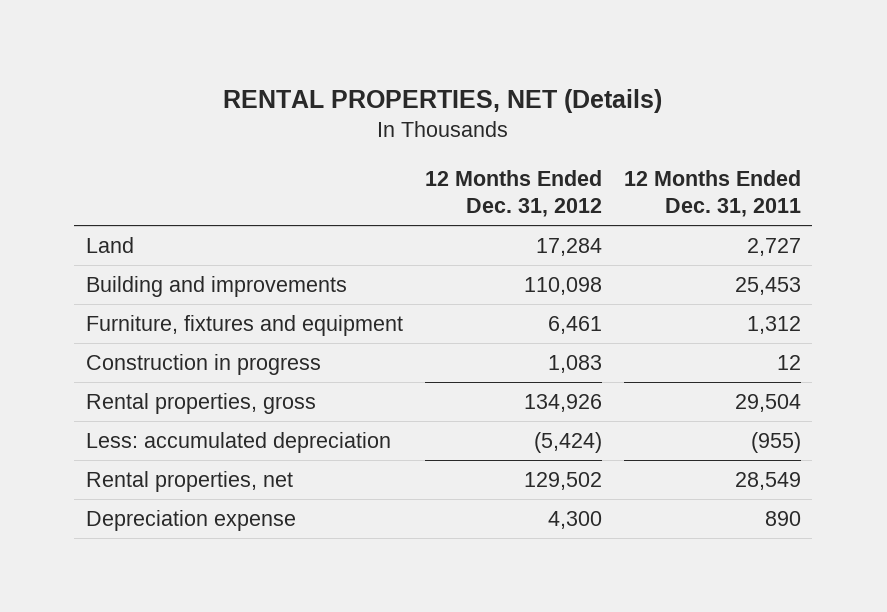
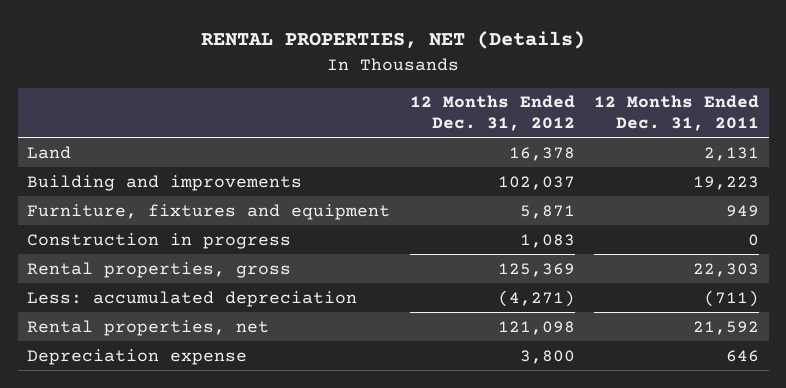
- Land | 17,284 | 2,727
- Building and improvements | 110,098 | 25,453
- Furniture, fixtures and equipment | 6,461 | 1,312
- Construction in progress | 1,083 | 12
- Rental properties, gross | 134,926 | 29,504
- Less: accumulated depreciation | (5,424) | (955)
- Rental properties, net | 129,502 | 28,549
- Depreciation expense | 4,300 | 890
+ Land | 16,378 | 2,131
+ Building and improvements | 102,037 | 19,223
+ Furniture, fixtures and equipment | 5,871 | 949
+ Construction in progress | 1,083 | 0
+ Rental properties, gross | 125,369 | 22,303
+ Less: accumulated depreciation | (4,271) | (711)
+ Rental properties, net | 121,098 | 21,592
+ Depreciation expense | 3,800 | 646

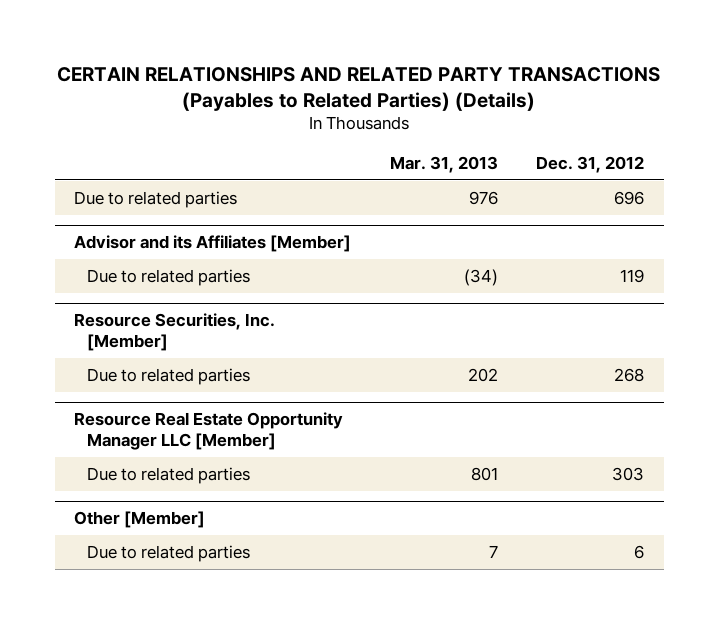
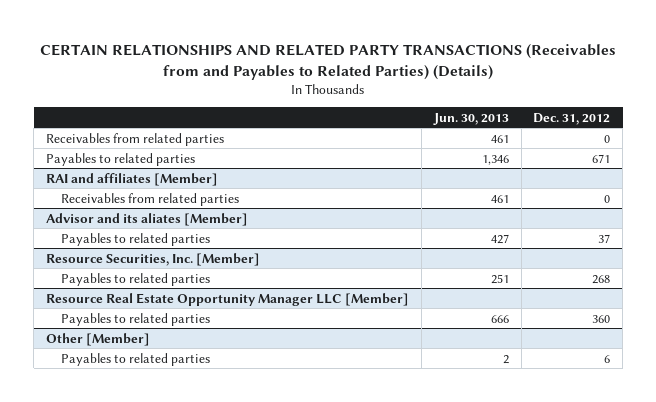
- CERTAIN RELATIONSHIPS AND RELATED PARTY TRANSACTIONS (Payables to Related Parties) (Details)
+ CERTAIN RELATIONSHIPS AND RELATED PARTY TRANSACTIONS (Receivables from and Payables to Related Parties) (Details)
- | Mar. 31, 2013 | Dec. 31, 2012
+ | Jun. 30, 2013 | Dec. 31, 2012
- Due to related parties | 976 | 696
- Advisor and its Affiliates [Member]
- Due to related parties | (34) | 119
+ Receivables from related parties | 461 | 0
+ Payables to related parties | 1,346 | 671
+ RAI and affiliates [Member]
+ Receivables from related parties | 461 | 0
+ Advisor and its aliates [Member]
+ Payables to related parties | 427 | 37
@ Resource Securities, Inc. [Member]
- Due to related parties | 202 | 268
+ Payables to related parties | 251 | 268
@ Resource Real Estate Opportunity Manager LLC [Member]
- Due to related parties | 801 | 303
+ Payables to related parties | 666 | 360
@ Other [Member]
- Due to related parties | 7 | 6
+ Payables to related parties | 2 | 6

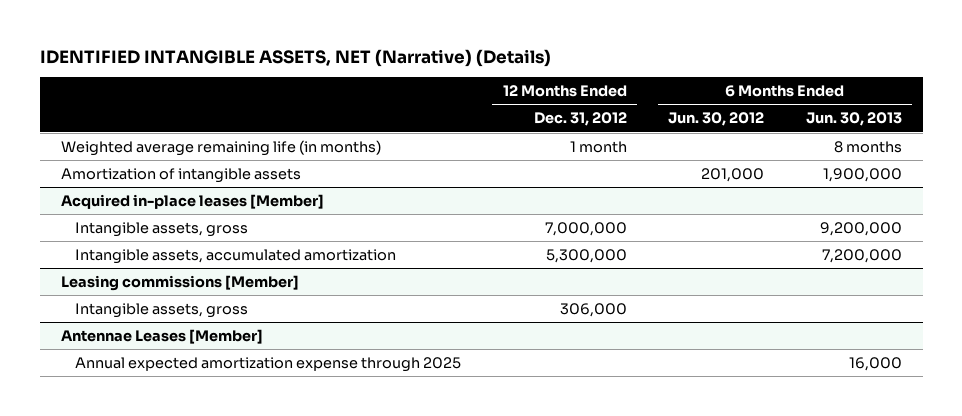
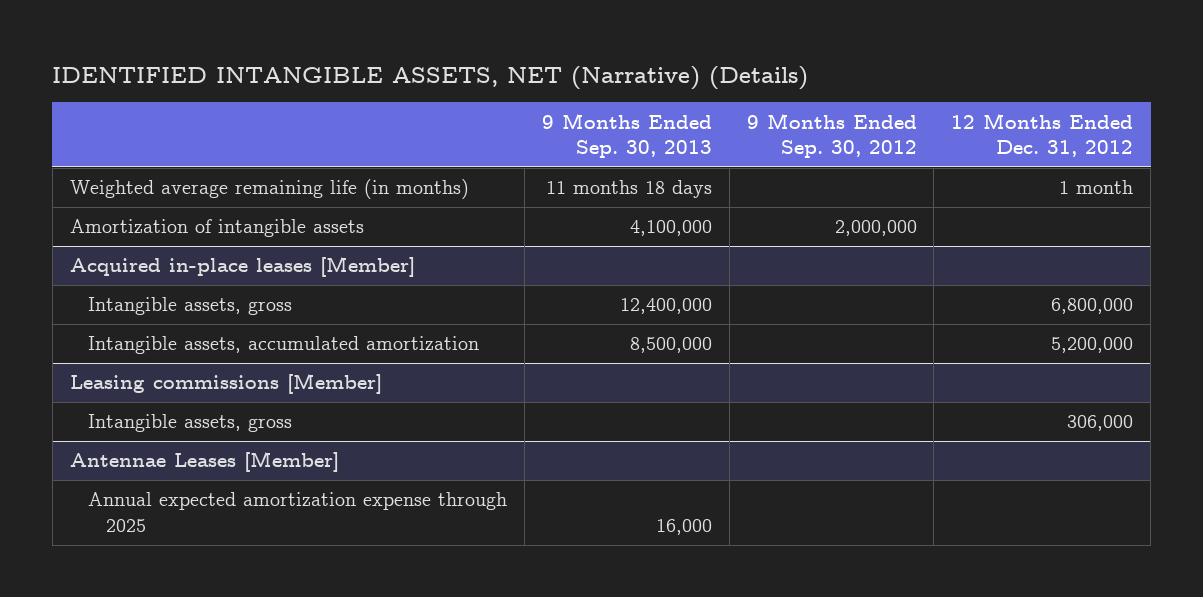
- | 12 Months Ended Dec. 31, 2012 | 6 Months Ended Jun. 30, 2012 | 6 Months Ended Jun. 30, 2013
+ | 9 Months Ended Sep. 30, 2013 | 9 Months Ended Sep. 30, 2012 | 12 Months Ended Dec. 31, 2012
@ Acquired in-place leases [Member]
- Intangible assets, gross | 7,000,000 | | 9,200,000
- Intangible assets, accumulated amortization | 5,300,000 | | 7,200,000
+ Intangible assets, gross | 12,400,000 | | 6,800,000
+ Intangible assets, accumulated amortization | 8,500,000 | | 5,200,000

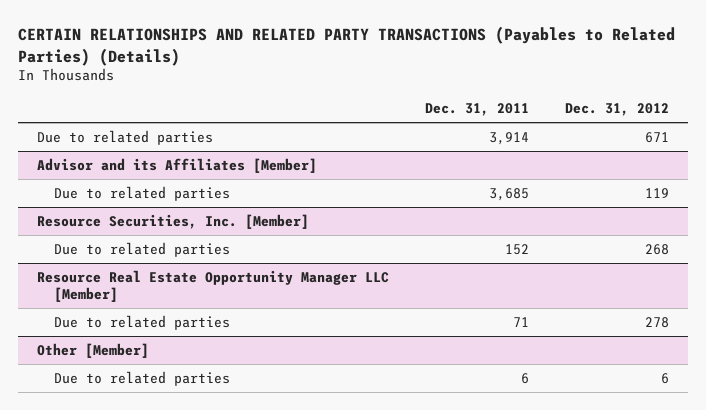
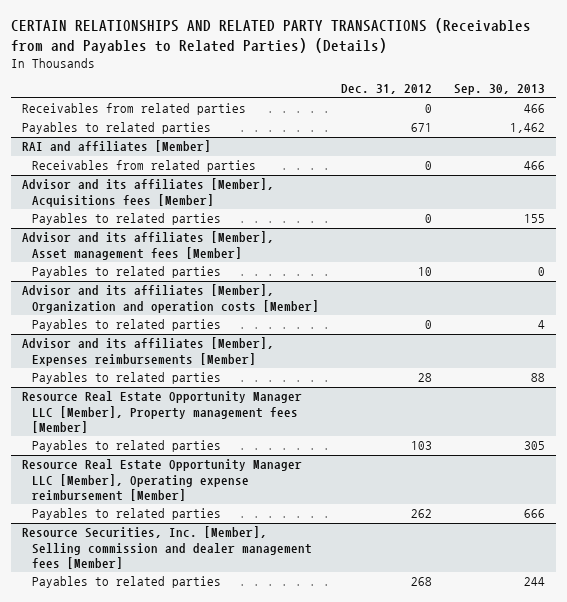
- CERTAIN RELATIONSHIPS AND RELATED PARTY TRANSACTIONS (Payables to Related Parties) (Details)
+ CERTAIN RELATIONSHIPS AND RELATED PARTY TRANSACTIONS (Receivables from and Payables to Related Parties) (Details)
- | Dec. 31, 2011 | Dec. 31, 2012
+ | Dec. 31, 2012 | Sep. 30, 2013
- Due to related parties | 3,914 | 671
- Advisor and its Affiliates [Member]
- Due to related parties | 3,685 | 119
- Resource Securities, Inc. [Member]
- Due to related parties | 152 | 268
- Resource Real Estate Opportunity Manager LLC [Member]
- Due to related parties | 71 | 278
- Other [Member]
- Due to related parties | 6 | 6
+ Receivables from related parties | 0 | 466
+ Payables to related parties | 671 | 1,462
+ RAI and affiliates [Member]
+ Receivables from related parties | 0 | 466
+ Advisor and its affiliates [Member], Acquisitions fees [Member]
+ Payables to related parties | 0 | 155
+ Advisor and its affiliates [Member], Asset management fees [Member]
+ Payables to related parties | 10 | 0
+ Advisor and its affiliates [Member], Organization and operation costs [Member]
+ Payables to related parties | 0 | 4
+ Advisor and its affiliates [Member], Expenses reimbursements [Member]
+ Payables to related parties | 28 | 88
+ Resource Real Estate Opportunity Manager LLC [Member], Property management fees [Member]
+ Payables to related parties | 103 | 305
+ Resource Real Estate Opportunity Manager LLC [Member], Operating expense reimbursement [Member]
+ Payables to related parties | 262 | 666
+ Resource Securities, Inc. [Member], Selling commission and dealer management fees [Member]
+ Payables to related parties | 268 | 244

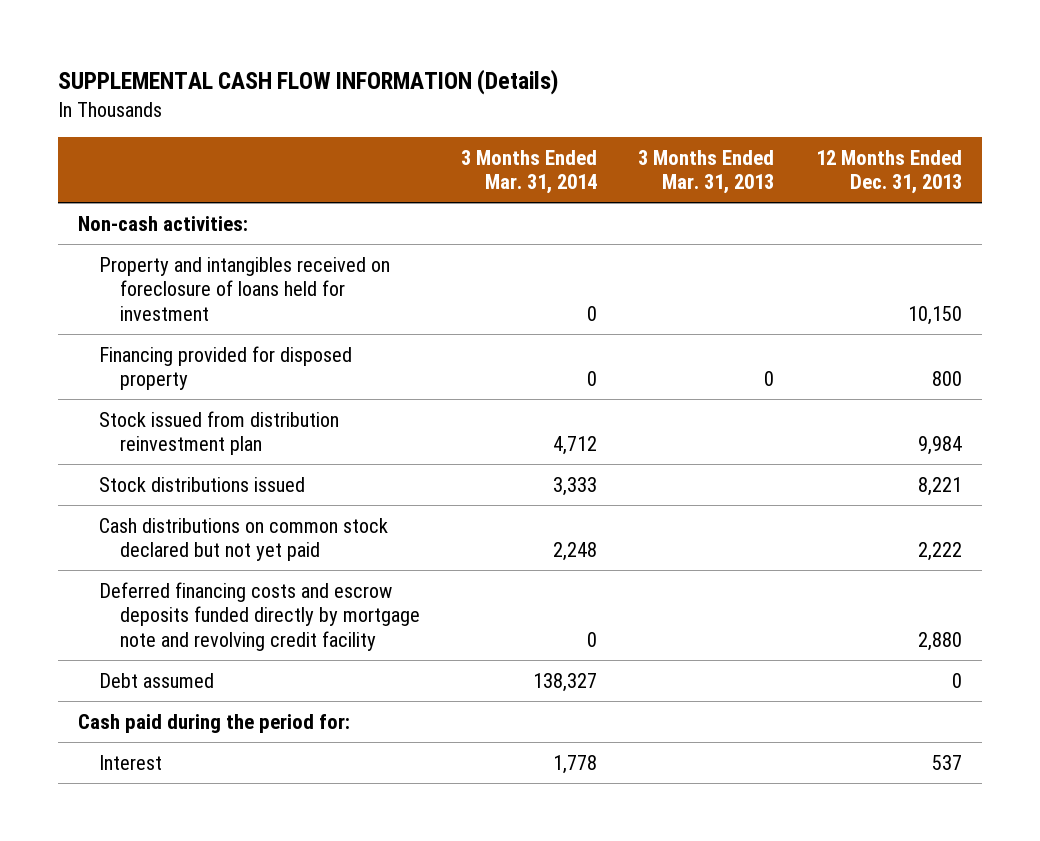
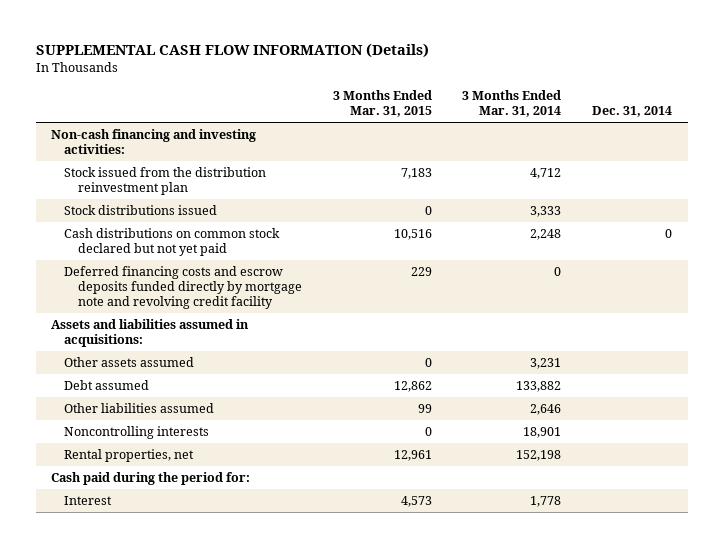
- | 3 Months Ended Mar. 31, 2014 | 3 Months Ended Mar. 31, 2013 | 12 Months Ended Dec. 31, 2013
+ | 3 Months Ended Mar. 31, 2015 | 3 Months Ended Mar. 31, 2014 | Dec. 31, 2014
- Non-cash activities:
- Property and intangibles received on foreclosure of loans held for investment | 0 | | 10,150
- Financing provided for disposed property | 0 | 0 | 800
- Stock issued from distribution reinvestment plan | 4,712 | | 9,984
+ Non-cash financing and investing activities:
+ Stock issued from the distribution reinvestment plan | 7,183 | 4,712 |
- Debt assumed | 138,327 | | 0
+ Assets and liabilities assumed in acquisitions:
+ Other assets assumed | 0 | 3,231 |
+ Debt assumed | 12,862 | 133,882 |
+ Other liabilities assumed | 99 | 2,646 |
+ Noncontrolling interests | 0 | 18,901 |
+ Rental properties, net | 12,961 | 152,198 |

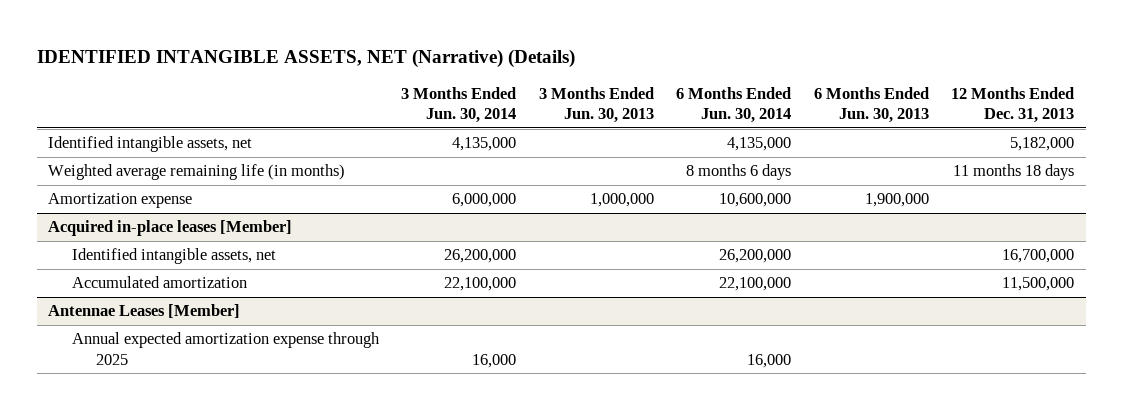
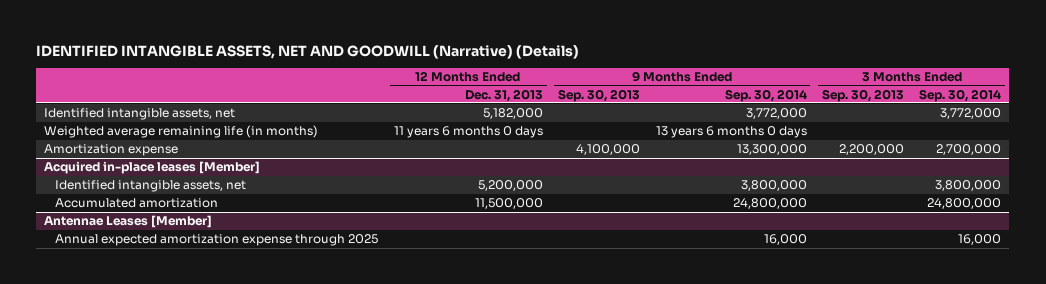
- IDENTIFIED INTANGIBLE ASSETS, NET (Narrative) (Details)
+ IDENTIFIED INTANGIBLE ASSETS, NET AND GOODWILL (Narrative) (Details)
- | 3 Months Ended Jun. 30, 2014 | 3 Months Ended Jun. 30, 2013 | 6 Months Ended Jun. 30, 2014 | 6 Months Ended Jun. 30, 2013 | 12 Months Ended Dec. 31, 2013
+ | 12 Months Ended Dec. 31, 2013 | 9 Months Ended Sep. 30, 2013 | 9 Months Ended Sep. 30, 2014 | 3 Months Ended Sep. 30, 2013 | 3 Months Ended Sep. 30, 2014
- Weighted average remaining life (in months) | | | 8 months 6 days | | 11 months 18 days
+ Weighted average remaining life (in months) | 11 years 6 months 0 days | | 13 years 6 months 0 days | |
@ Acquired in-place leases [Member]
- Identified intangible assets, net | 26,200,000 | | 26,200,000 | | 16,700,000
+ Identified intangible assets, net | 5,200,000 | | 3,800,000 | | 3,800,000

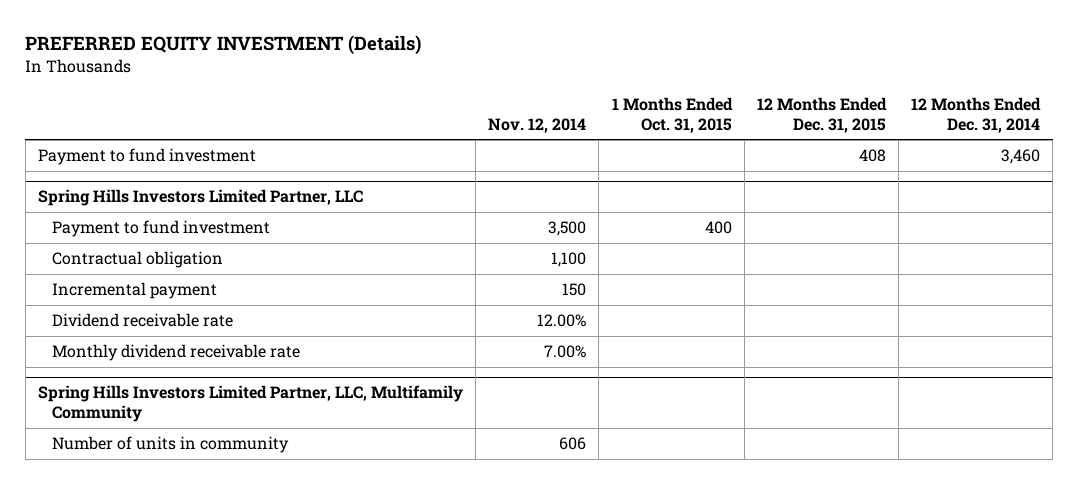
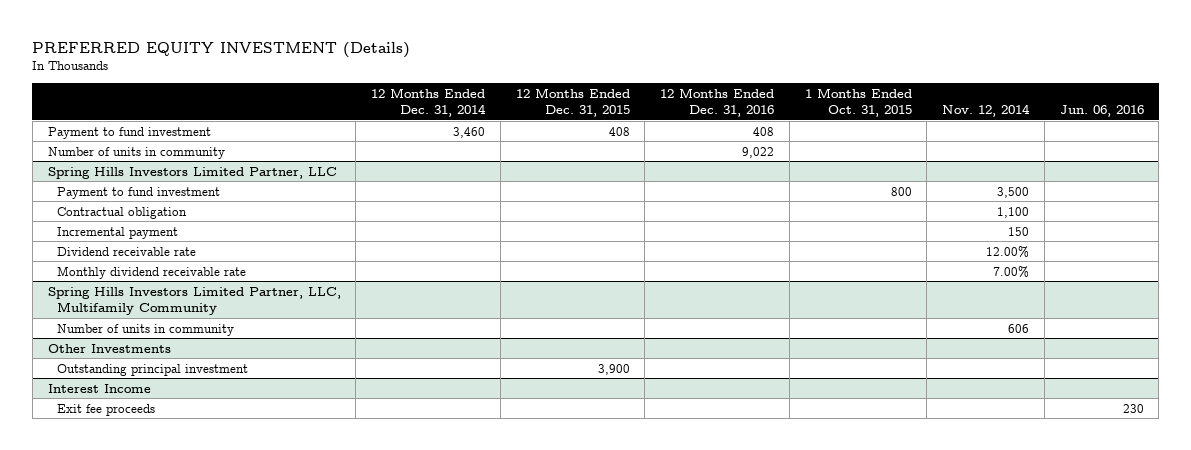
- | Nov. 12, 2014 | 1 Months Ended Oct. 31, 2015 | 12 Months Ended Dec. 31, 2015 | 12 Months Ended Dec. 31, 2014
+ | 12 Months Ended Dec. 31, 2014 | 12 Months Ended Dec. 31, 2015 | 12 Months Ended Dec. 31, 2016 | 1 Months Ended Oct. 31, 2015 | Nov. 12, 2014 | Jun. 06, 2016
+ Number of units in community | | | 9,022 | | |
@ Spring Hills Investors Limited Partner, LLC
- Payment to fund investment | 3,500 | 400 | |
+ Payment to fund investment | | | | 800 | 3,500 |
+ Other Investments
+ Outstanding principal investment | | 3,900 | | | |
+ Interest Income
+ Exit fee proceeds | | | | | | 230

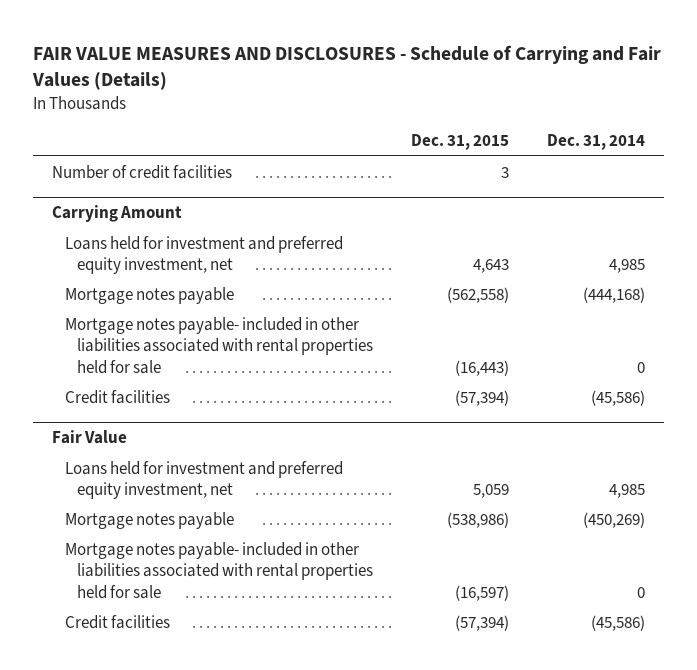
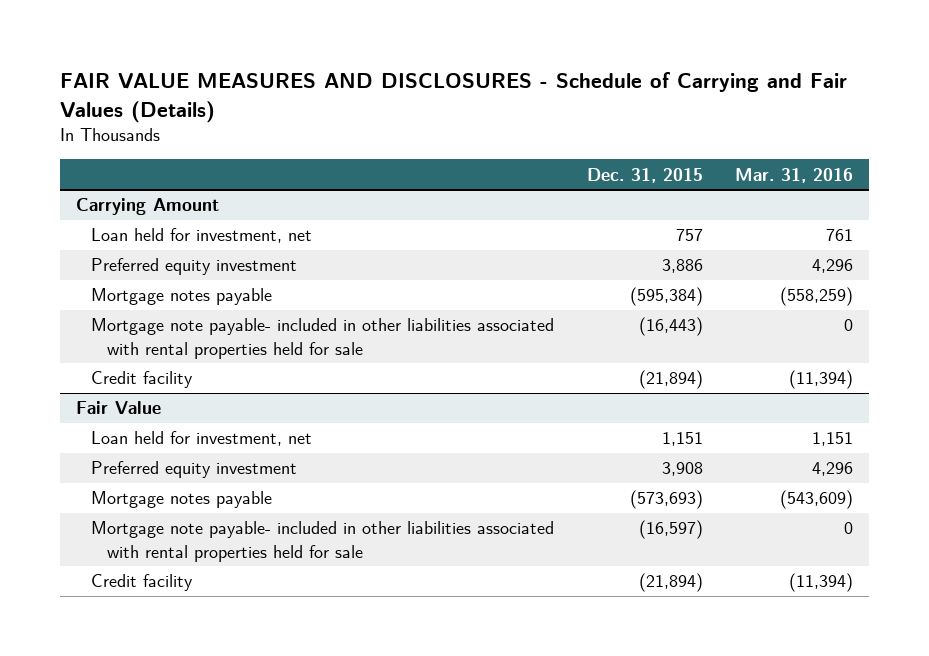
- | Dec. 31, 2015 | Dec. 31, 2014
+ | Dec. 31, 2015 | Mar. 31, 2016
- Number of credit facilities | 3 |
@ Carrying Amount
- Loans held for investment and preferred equity investment, net | 4,643 | 4,985
- Mortgage notes payable | (562,558) | (444,168)
- Mortgage notes payable- included in other liabilities associated with rental properties held for sale | (16,443) | 0
- Credit facilities | (57,394) | (45,586)
+ Loan held for investment, net | 757 | 761
+ Preferred equity investment | 3,886 | 4,296
+ Mortgage notes payable | (595,384) | (558,259)
+ Mortgage note payable- included in other liabilities associated with rental properties held for sale | (16,443) | 0
+ Credit facility | (21,894) | (11,394)
@ Fair Value
- Loans held for investment and preferred equity investment, net | 5,059 | 4,985
- Mortgage notes payable | (538,986) | (450,269)
- Mortgage notes payable- included in other liabilities associated with rental properties held for sale | (16,597) | 0
- Credit facilities | (57,394) | (45,586)
+ Loan held for investment, net | 1,151 | 1,151
+ Preferred equity investment | 3,908 | 4,296
+ Mortgage notes payable | (573,693) | (543,609)
+ Mortgage note payable- included in other liabilities associated with rental properties held for sale | (16,597) | 0
+ Credit facility | (21,894) | (11,394)

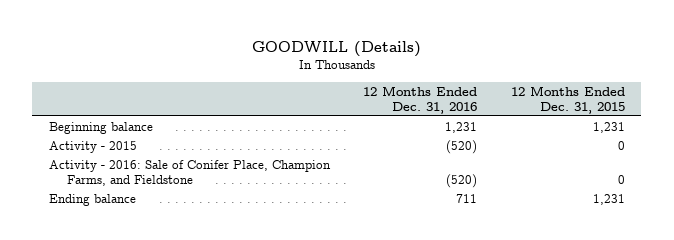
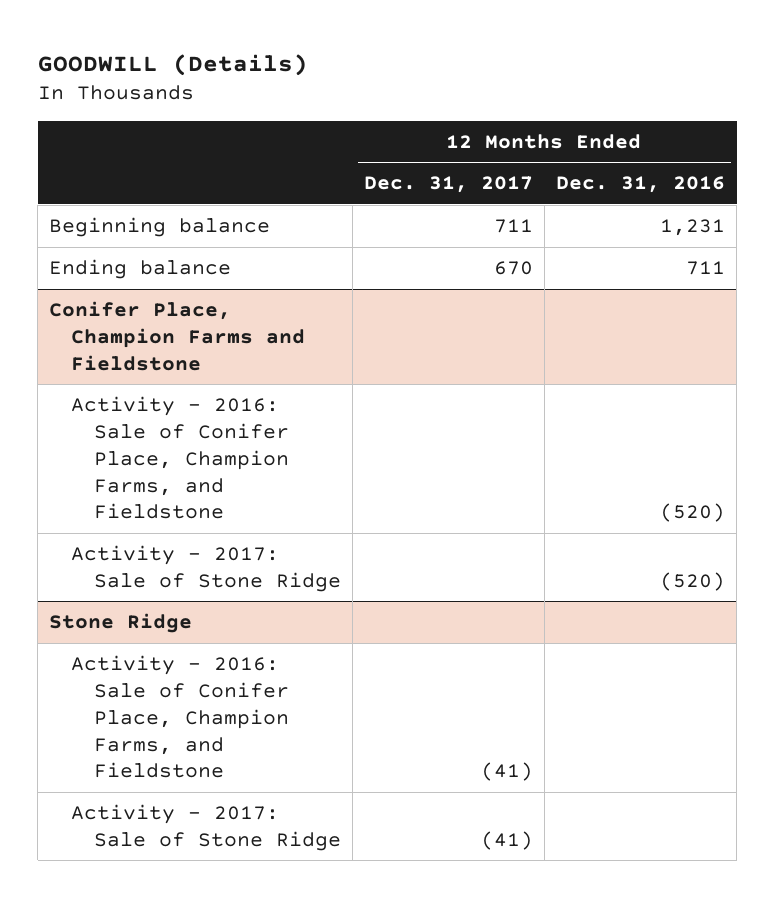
- | 12 Months Ended Dec. 31, 2016 | 12 Months Ended Dec. 31, 2015
+ | 12 Months Ended Dec. 31, 2017 | 12 Months Ended Dec. 31, 2016
- Activity - 2015 | (520) | 0
- Activity - 2016: Sale of Conifer Place, Champion Farms, and Fieldstone | (520) | 0
+ Conifer Place, Champion Farms and Fieldstone
+ Activity - 2016: Sale of Conifer Place, Champion Farms, and Fieldstone | | (520)
+ Activity - 2017: Sale of Stone Ridge | | (520)
+ Stone Ridge
+ Activity - 2016: Sale of Conifer Place, Champion Farms, and Fieldstone | (41) |
+ Activity - 2017: Sale of Stone Ridge | (41) |

